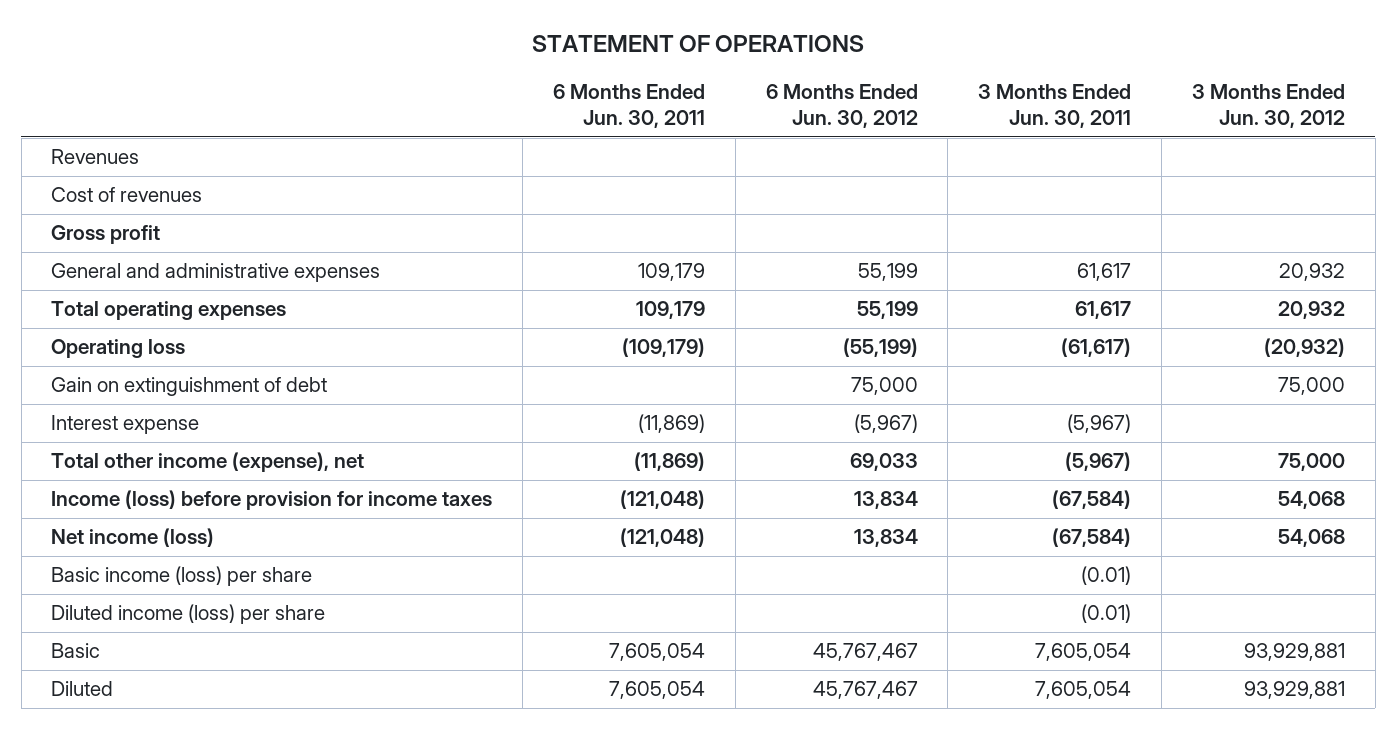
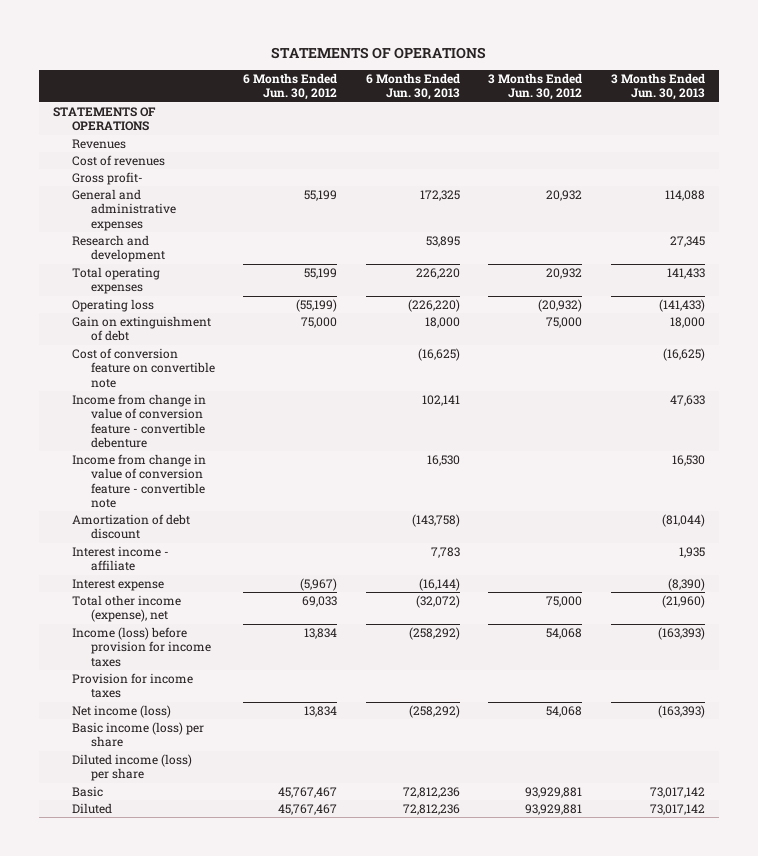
- STATEMENT OF OPERATIONS
+ STATEMENTS OF OPERATIONS
- | 6 Months Ended Jun. 30, 2011 | 6 Months Ended Jun. 30, 2012 | 3 Months Ended Jun. 30, 2011 | 3 Months Ended Jun. 30, 2012
+ | 6 Months Ended Jun. 30, 2012 | 6 Months Ended Jun. 30, 2013 | 3 Months Ended Jun. 30, 2012 | 3 Months Ended Jun. 30, 2013
+ STATEMENTS OF OPERATIONS
- Gross profit
+ Gross profit-
+ Research and development | | 53,895 | | 27,345
+ Cost of conversion feature on convertible note | | (16,625) | | (16,625)
+ Income from change in value of conversion feature - convertible debenture | | 102,141 | | 47,633
+ Income from change in value of conversion feature - convertible note | | 16,530 | | 16,530
+ Amortization of debt discount | | (143,758) | | (81,044)
+ Interest income - affiliate | | 7,783 | | 1,935
+ Provision for income taxes

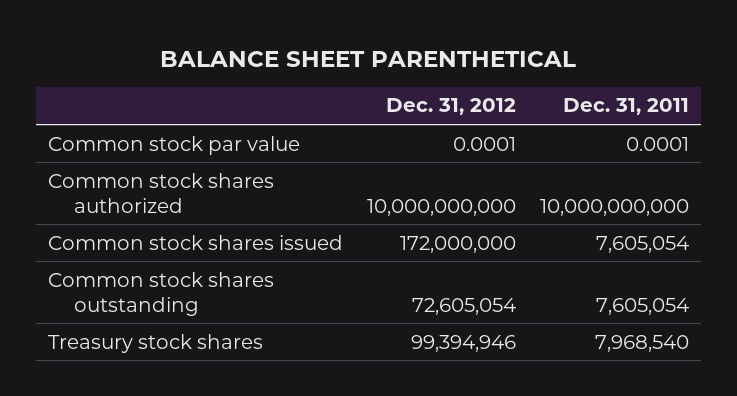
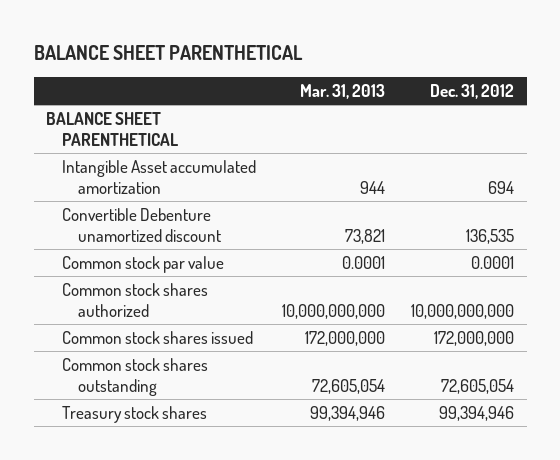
- | Dec. 31, 2012 | Dec. 31, 2011
+ | Mar. 31, 2013 | Dec. 31, 2012
+ BALANCE SHEET PARENTHETICAL
+ Intangible Asset accumulated amortization | 944 | 694
+ Convertible Debenture unamortized discount | 73,821 | 136,535

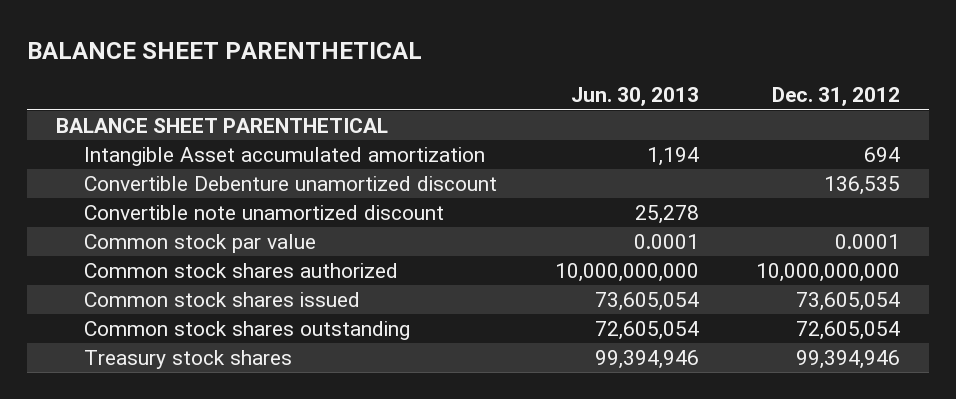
- | Mar. 31, 2013 | Dec. 31, 2012
+ | Jun. 30, 2013 | Dec. 31, 2012
+ Convertible note unamortized discount | 25,278 |
- Common stock shares issued | 172,000,000 | 172,000,000
+ Common stock shares issued | 73,605,054 | 73,605,054

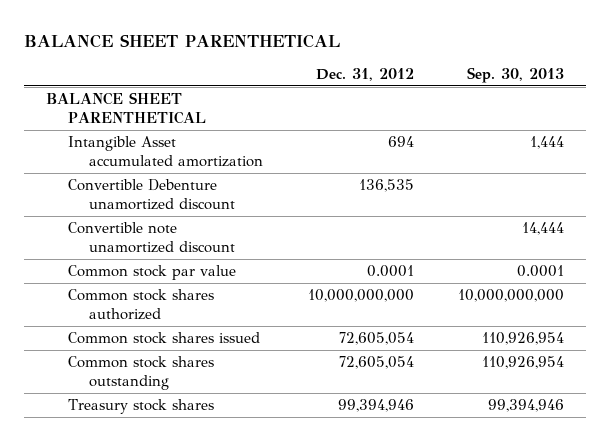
- | Jun. 30, 2013 | Dec. 31, 2012
+ | Dec. 31, 2012 | Sep. 30, 2013
- Common stock shares issued | 73,605,054 | 73,605,054
+ Common stock shares issued | 72,605,054 | 110,926,954

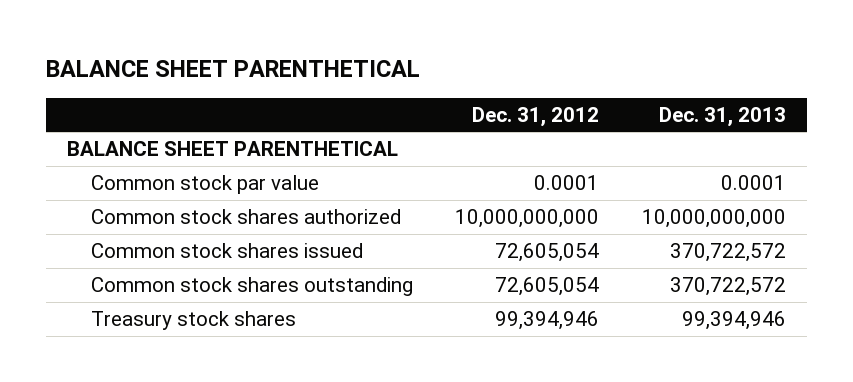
- | Dec. 31, 2012 | Sep. 30, 2013
+ | Dec. 31, 2012 | Dec. 31, 2013
- Intangible Asset accumulated amortization | 694 | 1,444
- Convertible Debenture unamortized discount | 136,535 |
- Convertible note unamortized discount | | 14,444

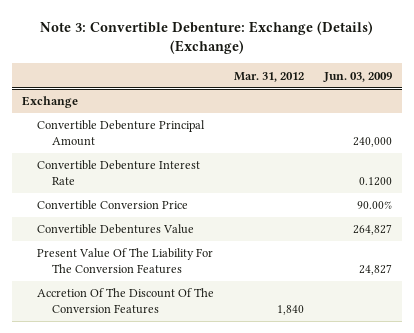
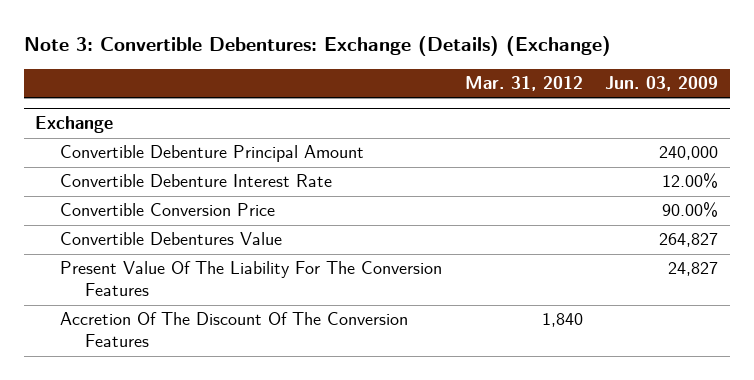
- Note 3: Convertible Debenture: Exchange (Details) (Exchange)
+ Note 3: Convertible Debentures: Exchange (Details) (Exchange)
@ Exchange
- Convertible Debenture Interest Rate | | 0.1200
+ Convertible Debenture Interest Rate | | 12.00%

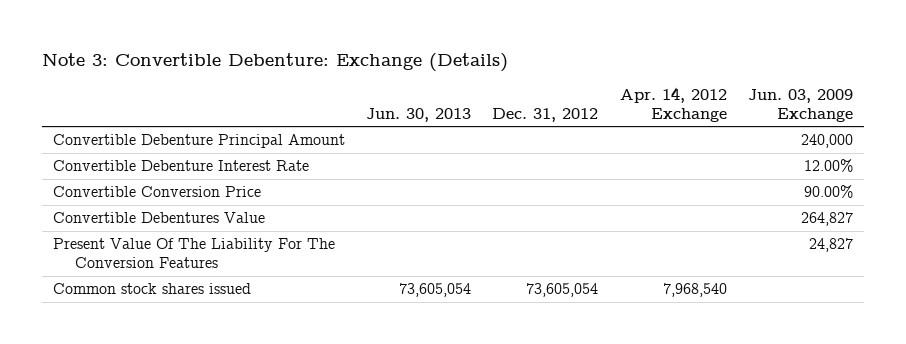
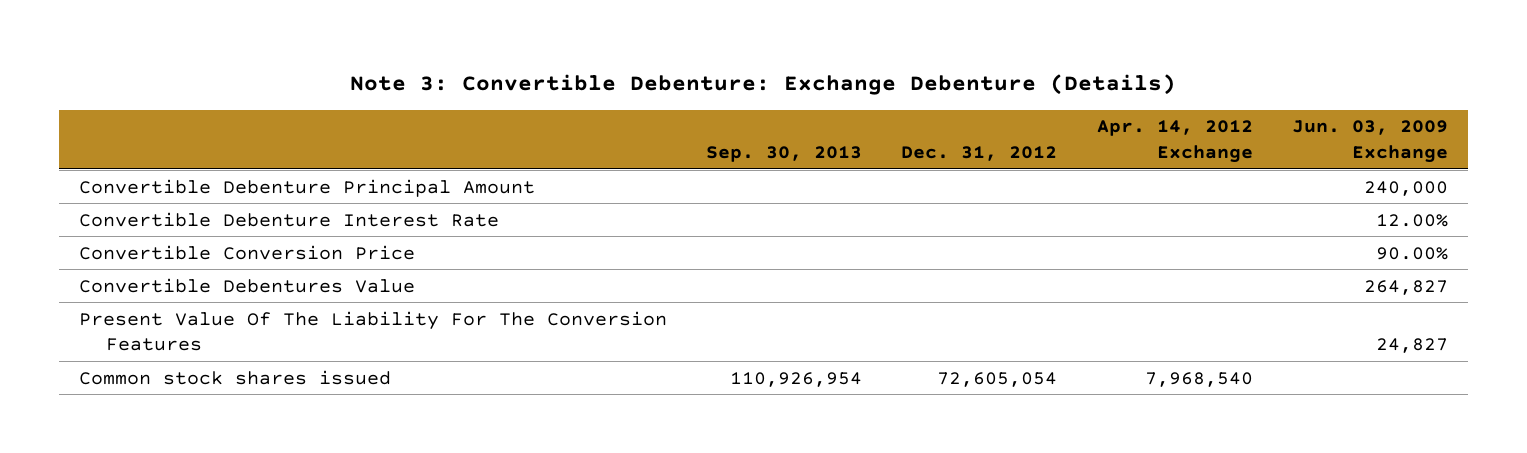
- Note 3: Convertible Debenture: Exchange (Details)
+ Note 3: Convertible Debenture: Exchange Debenture (Details)
- | Jun. 30, 2013 | Dec. 31, 2012 | Apr. 14, 2012 Exchange | Jun. 03, 2009 Exchange
+ | Sep. 30, 2013 | Dec. 31, 2012 | Apr. 14, 2012 Exchange | Jun. 03, 2009 Exchange
- Common stock shares issued | 73,605,054 | 73,605,054 | 7,968,540 |
+ Common stock shares issued | 110,926,954 | 72,605,054 | 7,968,540 |

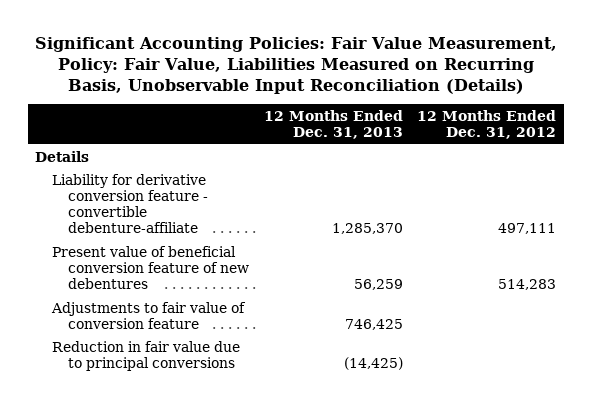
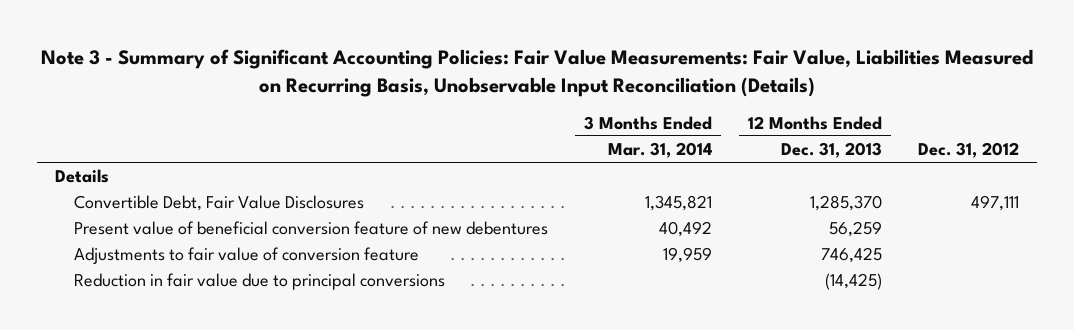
- Significant Accounting Policies: Fair Value Measurement, Policy: Fair Value, Liabilities Measured on Recurring Basis, Unobservable Input Reconciliation (Details)
+ Note 3 - Summary of Significant Accounting Policies: Fair Value Measurements: Fair Value, Liabilities Measured on Recurring Basis, Unobservable Input Reconciliation (Details)
- | 12 Months Ended Dec. 31, 2013 | 12 Months Ended Dec. 31, 2012
+ | 3 Months Ended Mar. 31, 2014 | 12 Months Ended Dec. 31, 2013 | Dec. 31, 2012
- Liability for derivative conversion feature - convertible debenture-affiliate | 1,285,370 | 497,111
+ Convertible Debt, Fair Value Disclosures | 1,345,821 | 1,285,370 | 497,111

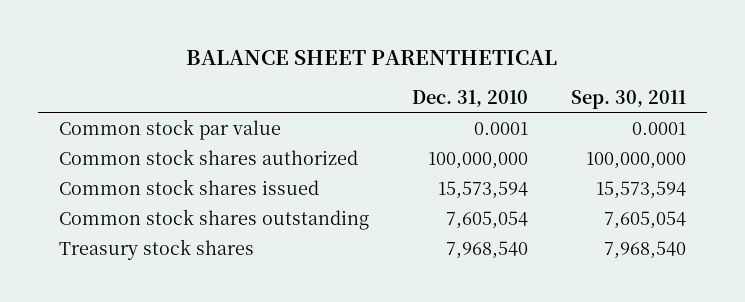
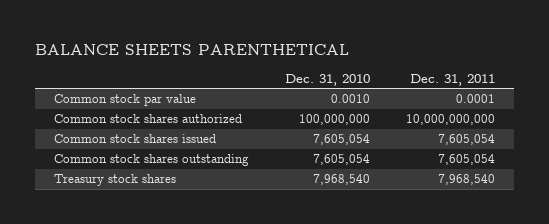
- BALANCE SHEET PARENTHETICAL
+ BALANCE SHEETS PARENTHETICAL
- | Dec. 31, 2010 | Sep. 30, 2011
+ | Dec. 31, 2010 | Dec. 31, 2011
- Common stock par value | 0.0001 | 0.0001
+ Common stock par value | 0.0010 | 0.0001
- Common stock shares issued | 15,573,594 | 15,573,594
+ Common stock shares issued | 7,605,054 | 7,605,054

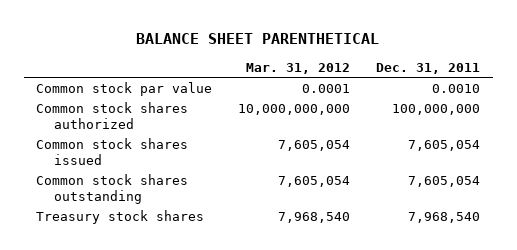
- BALANCE SHEETS PARENTHETICAL
+ BALANCE SHEET PARENTHETICAL
- | Dec. 31, 2010 | Dec. 31, 2011
+ | Mar. 31, 2012 | Dec. 31, 2011
- Common stock par value | 0.0010 | 0.0001
- Common stock shares authorized | 100,000,000 | 10,000,000,000
+ Common stock par value | 0.0001 | 0.0010
+ Common stock shares authorized | 10,000,000,000 | 100,000,000

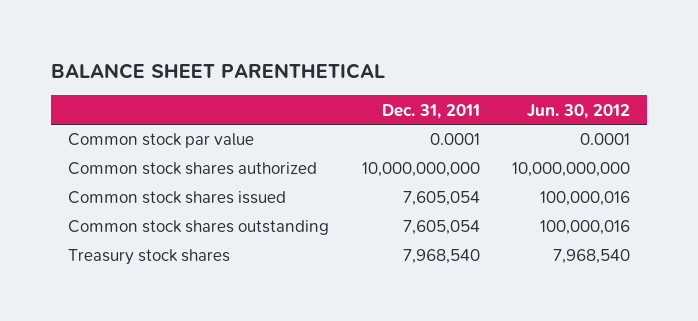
- | Mar. 31, 2012 | Dec. 31, 2011
+ | Dec. 31, 2011 | Jun. 30, 2012
- Common stock par value | 0.0001 | 0.0010
- Common stock shares authorized | 10,000,000,000 | 100,000,000
+ Common stock par value | 0.0001 | 0.0001
+ Common stock shares authorized | 10,000,000,000 | 10,000,000,000

